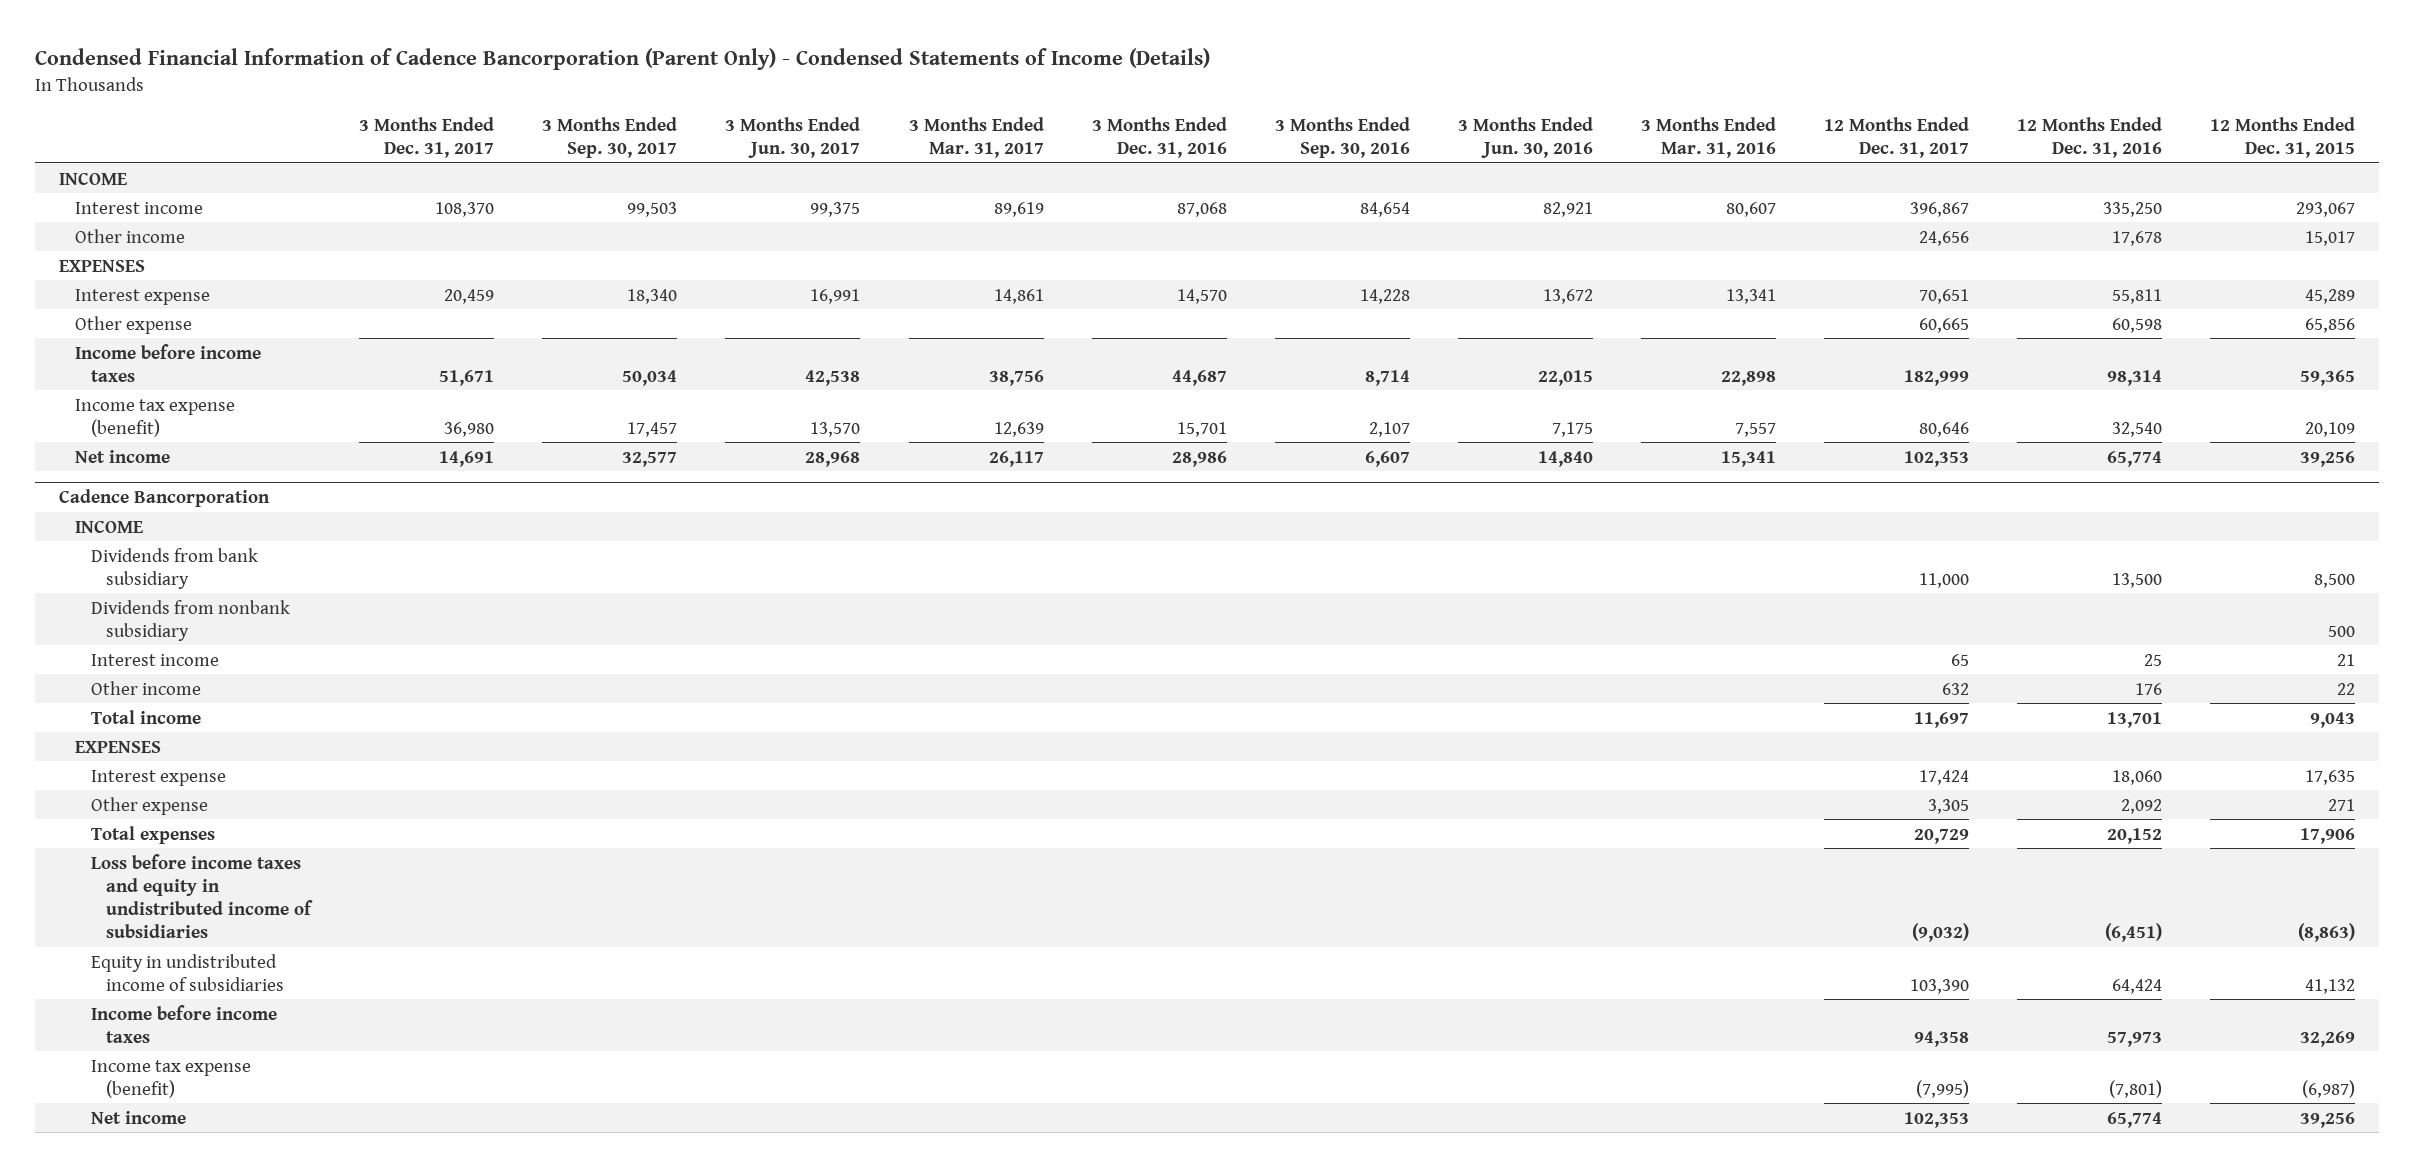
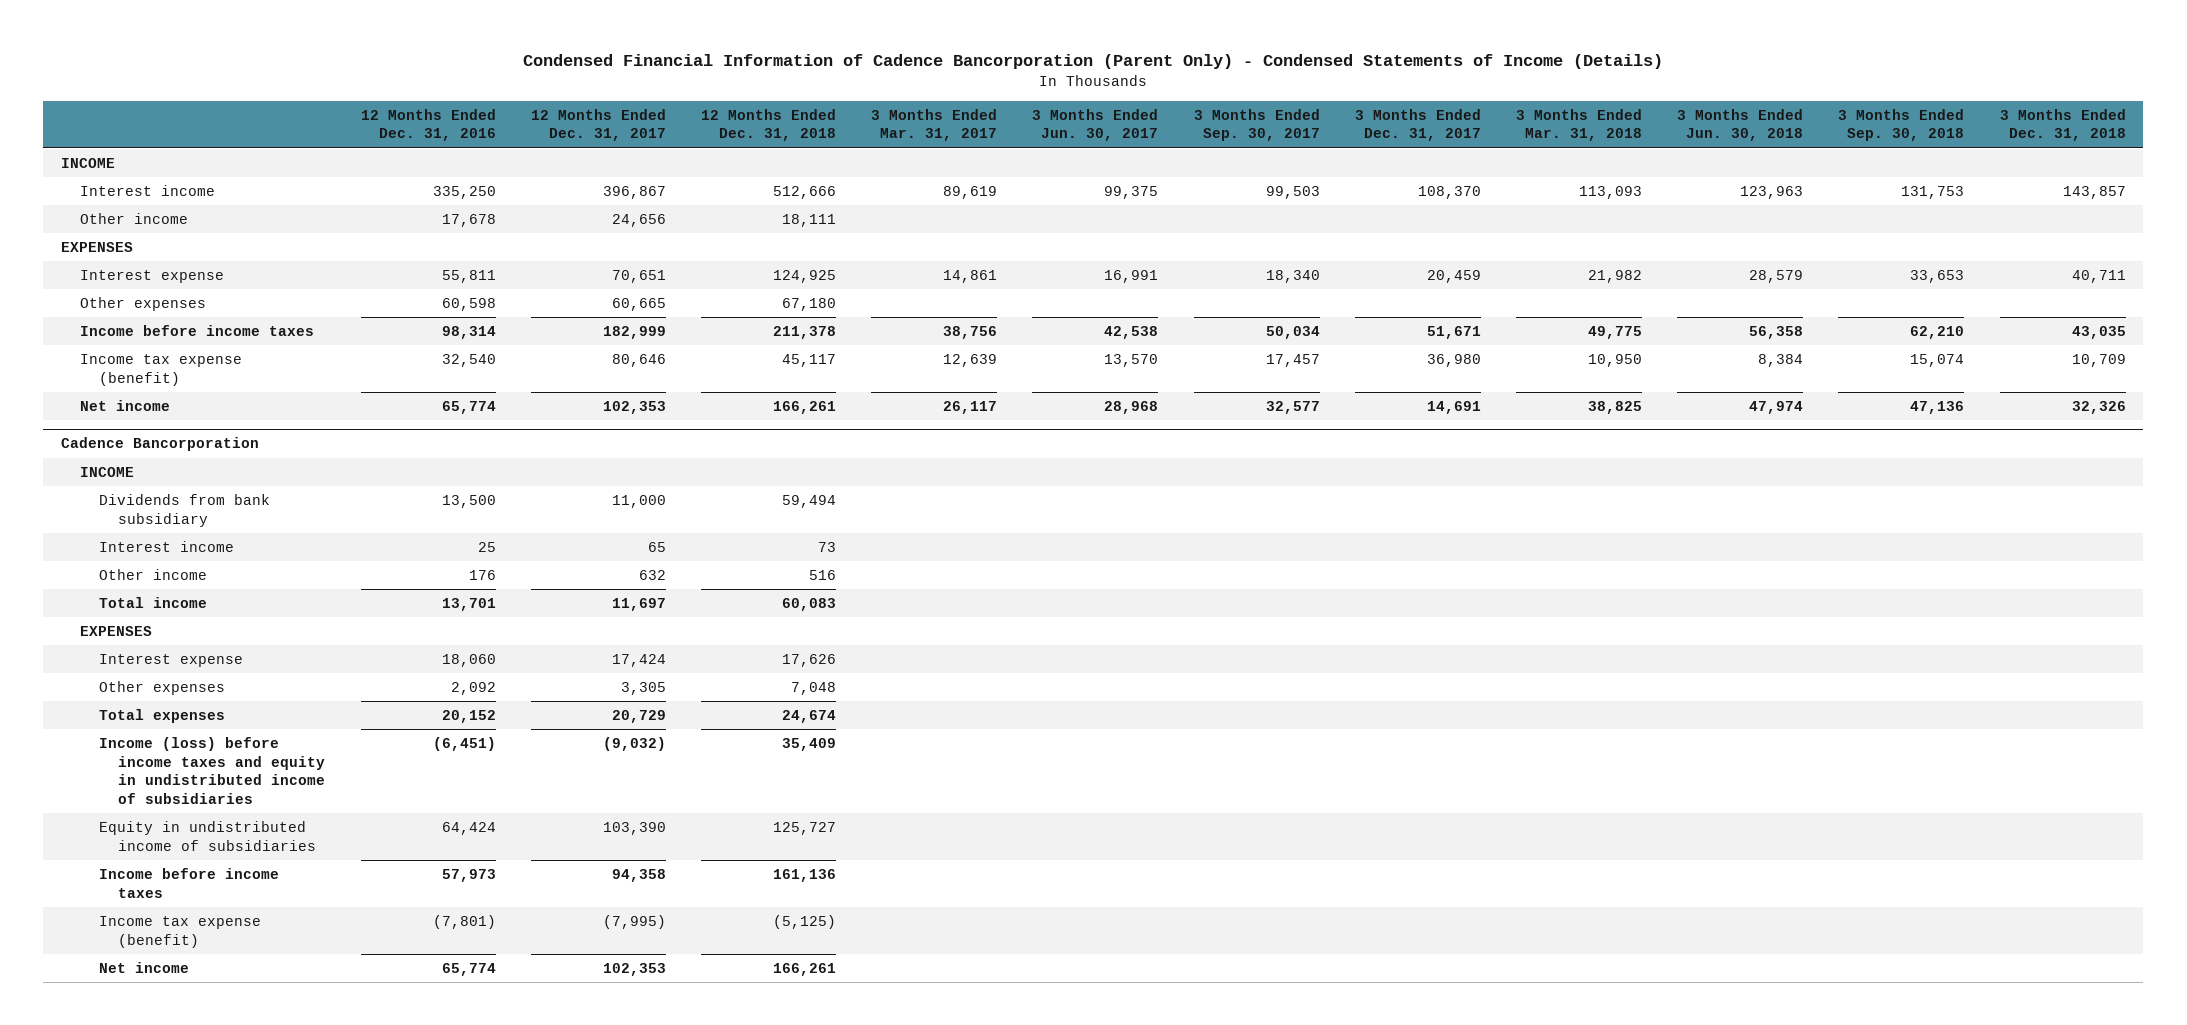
- | 3 Months Ended Dec. 31, 2017 | 3 Months Ended Sep. 30, 2017 | 3 Months Ended Jun. 30, 2017 | 3 Months Ended Mar. 31, 2017 | 3 Months Ended Dec. 31, 2016 | 3 Months Ended Sep. 30, 2016 | 3 Months Ended Jun. 30, 2016 | 3 Months Ended Mar. 31, 2016 | 12 Months Ended Dec. 31, 2017 | 12 Months Ended Dec. 31, 2016 | 12 Months Ended Dec. 31, 2015
+ | 12 Months Ended Dec. 31, 2016 | 12 Months Ended Dec. 31, 2017 | 12 Months Ended Dec. 31, 2018 | 3 Months Ended Mar. 31, 2017 | 3 Months Ended Jun. 30, 2017 | 3 Months Ended Sep. 30, 2017 | 3 Months Ended Dec. 31, 2017 | 3 Months Ended Mar. 31, 2018 | 3 Months Ended Jun. 30, 2018 | 3 Months Ended Sep. 30, 2018 | 3 Months Ended Dec. 31, 2018
- Other expense | | | | | | | | | 60,665 | 60,598 | 65,856
+ Other expenses | 60,598 | 60,665 | 67,180 | | | | | | | |
@ Cadence Bancorporation
- Dividends from nonbank subsidiary | | | | | | | | | | | 500
- Other expense | | | | | | | | | 3,305 | 2,092 | 271
+ Other expenses | 2,092 | 3,305 | 7,048 | | | | | | | |
- Loss before income taxes and equity in undistributed income of subsidiaries | | | | | | | | | (9,032) | (6,451) | (8,863)
+ Income (loss) before income taxes and equity in undistributed income of subsidiaries | (6,451) | (9,032) | 35,409 | | | | | | | |

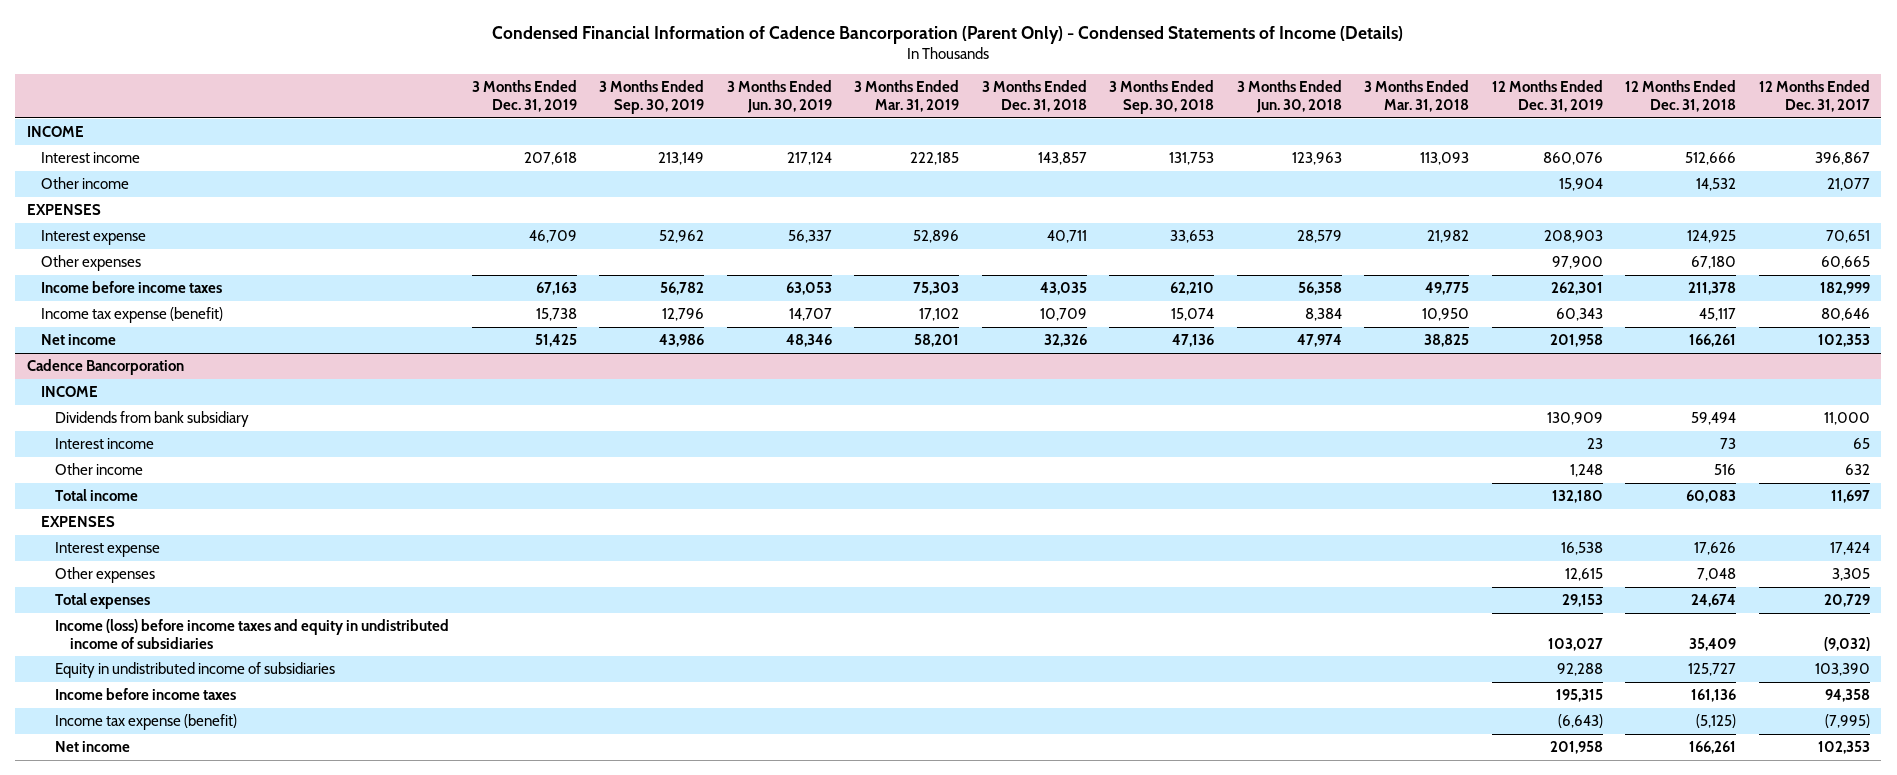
- | 12 Months Ended Dec. 31, 2016 | 12 Months Ended Dec. 31, 2017 | 12 Months Ended Dec. 31, 2018 | 3 Months Ended Mar. 31, 2017 | 3 Months Ended Jun. 30, 2017 | 3 Months Ended Sep. 30, 2017 | 3 Months Ended Dec. 31, 2017 | 3 Months Ended Mar. 31, 2018 | 3 Months Ended Jun. 30, 2018 | 3 Months Ended Sep. 30, 2018 | 3 Months Ended Dec. 31, 2018
+ | 3 Months Ended Dec. 31, 2019 | 3 Months Ended Sep. 30, 2019 | 3 Months Ended Jun. 30, 2019 | 3 Months Ended Mar. 31, 2019 | 3 Months Ended Dec. 31, 2018 | 3 Months Ended Sep. 30, 2018 | 3 Months Ended Jun. 30, 2018 | 3 Months Ended Mar. 31, 2018 | 12 Months Ended Dec. 31, 2019 | 12 Months Ended Dec. 31, 2018 | 12 Months Ended Dec. 31, 2017
- Other income | 17,678 | 24,656 | 18,111 | | | | | | | |
+ Other income | | | | | | | | | 15,904 | 14,532 | 21,077

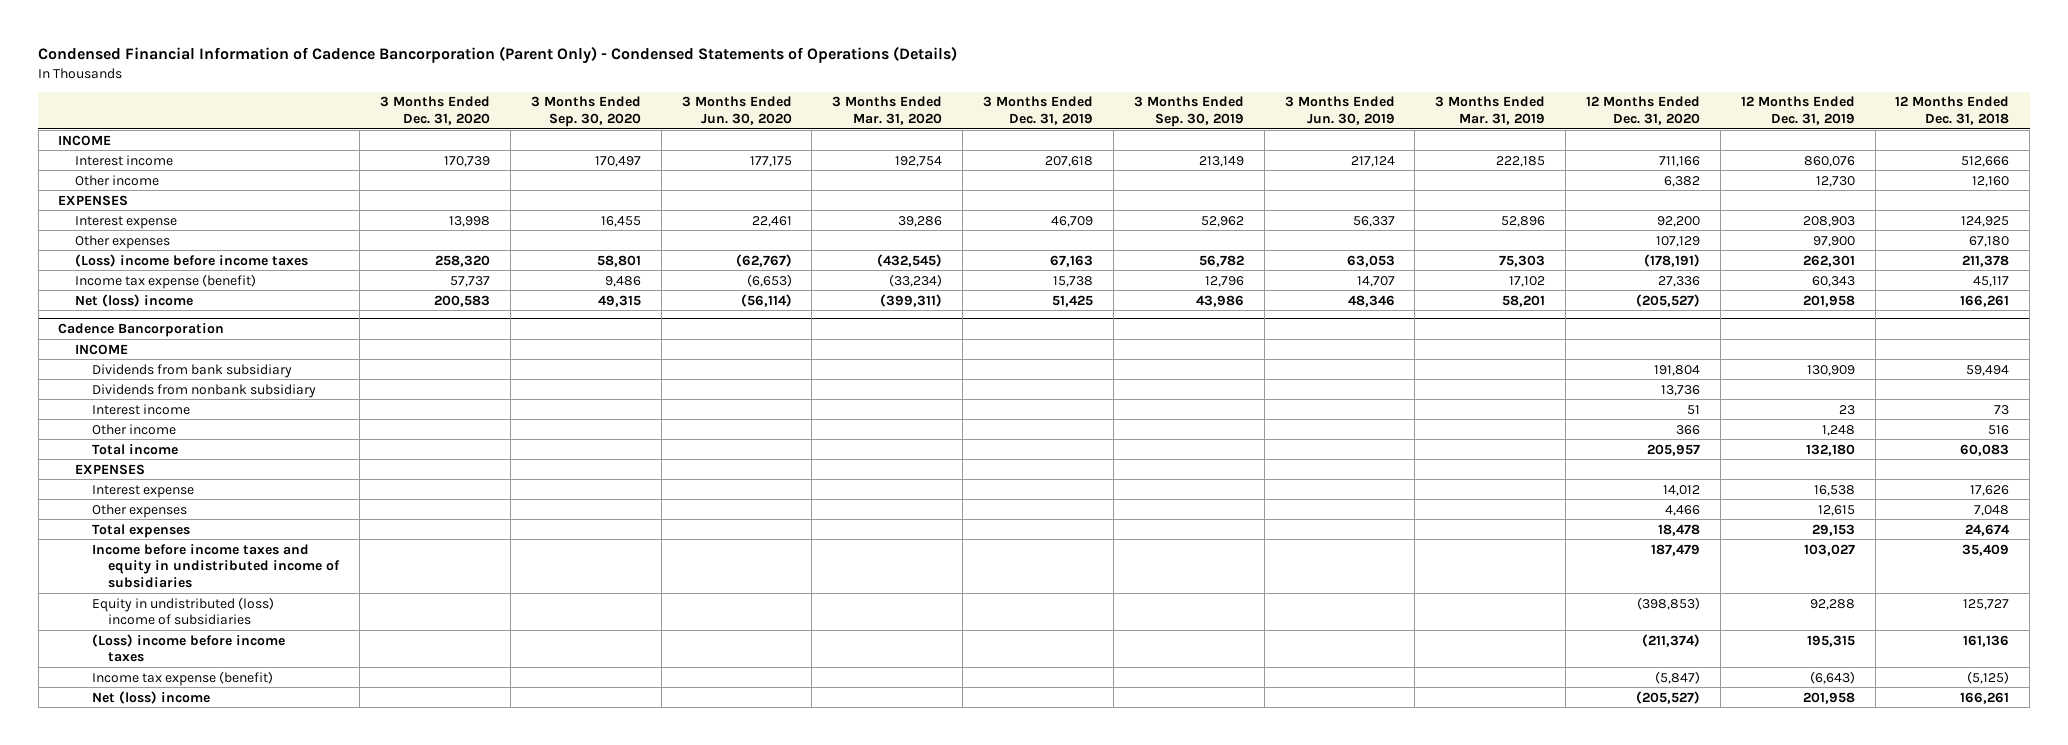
- Condensed Financial Information of Cadence Bancorporation (Parent Only) - Condensed Statements of Income (Details)
+ Condensed Financial Information of Cadence Bancorporation (Parent Only) - Condensed Statements of Operations (Details)
- | 3 Months Ended Dec. 31, 2019 | 3 Months Ended Sep. 30, 2019 | 3 Months Ended Jun. 30, 2019 | 3 Months Ended Mar. 31, 2019 | 3 Months Ended Dec. 31, 2018 | 3 Months Ended Sep. 30, 2018 | 3 Months Ended Jun. 30, 2018 | 3 Months Ended Mar. 31, 2018 | 12 Months Ended Dec. 31, 2019 | 12 Months Ended Dec. 31, 2018 | 12 Months Ended Dec. 31, 2017
+ | 3 Months Ended Dec. 31, 2020 | 3 Months Ended Sep. 30, 2020 | 3 Months Ended Jun. 30, 2020 | 3 Months Ended Mar. 31, 2020 | 3 Months Ended Dec. 31, 2019 | 3 Months Ended Sep. 30, 2019 | 3 Months Ended Jun. 30, 2019 | 3 Months Ended Mar. 31, 2019 | 12 Months Ended Dec. 31, 2020 | 12 Months Ended Dec. 31, 2019 | 12 Months Ended Dec. 31, 2018
- Other income | | | | | | | | | 15,904 | 14,532 | 21,077
+ Other income | | | | | | | | | 6,382 | 12,730 | 12,160
- Income before income taxes | 67,163 | 56,782 | 63,053 | 75,303 | 43,035 | 62,210 | 56,358 | 49,775 | 262,301 | 211,378 | 182,999
+ (Loss) income before income taxes | 258,320 | 58,801 | (62,767) | (432,545) | 67,163 | 56,782 | 63,053 | 75,303 | (178,191) | 262,301 | 211,378
- Net income | 51,425 | 43,986 | 48,346 | 58,201 | 32,326 | 47,136 | 47,974 | 38,825 | 201,958 | 166,261 | 102,353
+ Net (loss) income | 200,583 | 49,315 | (56,114) | (399,311) | 51,425 | 43,986 | 48,346 | 58,201 | (205,527) | 201,958 | 166,261
@ Cadence Bancorporation
+ Dividends from nonbank subsidiary | | | | | | | | | 13,736 | |
- Income (loss) before income taxes and equity in undistributed income of subsidiaries | | | | | | | | | 103,027 | 35,409 | (9,032)
- Equity in undistributed income of subsidiaries | | | | | | | | | 92,288 | 125,727 | 103,390
- Income before income taxes | | | | | | | | | 195,315 | 161,136 | 94,358
+ Income before income taxes and equity in undistributed income of subsidiaries | | | | | | | | | 187,479 | 103,027 | 35,409
+ Equity in undistributed (loss) income of subsidiaries | | | | | | | | | (398,853) | 92,288 | 125,727
+ (Loss) income before income taxes | | | | | | | | | (211,374) | 195,315 | 161,136
- Net income | | | | | | | | | 201,958 | 166,261 | 102,353
+ Net (loss) income | | | | | | | | | (205,527) | 201,958 | 166,261

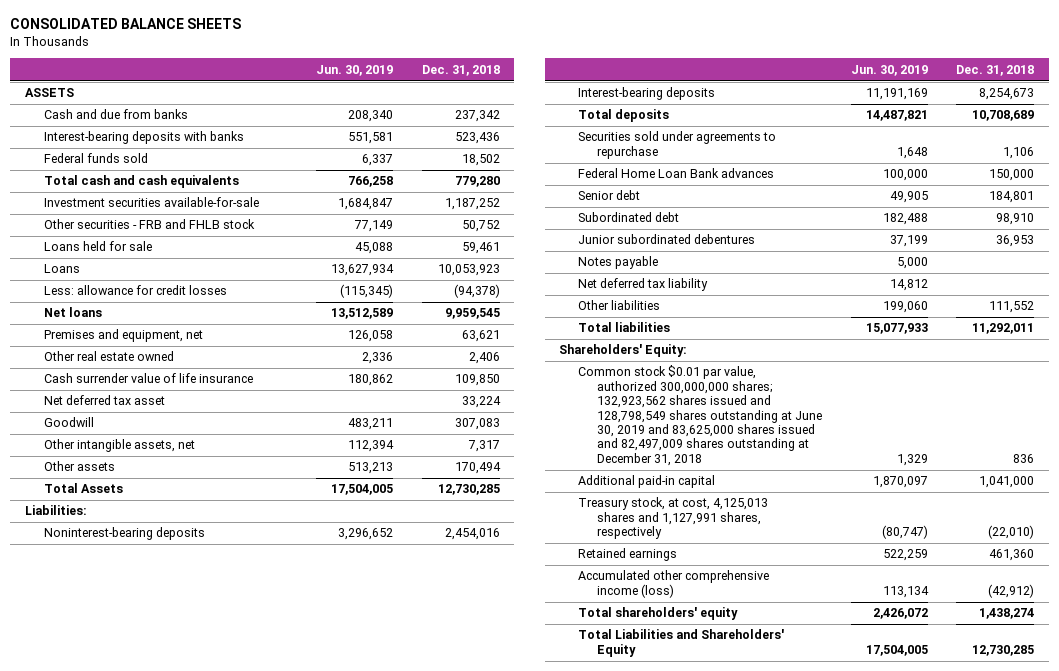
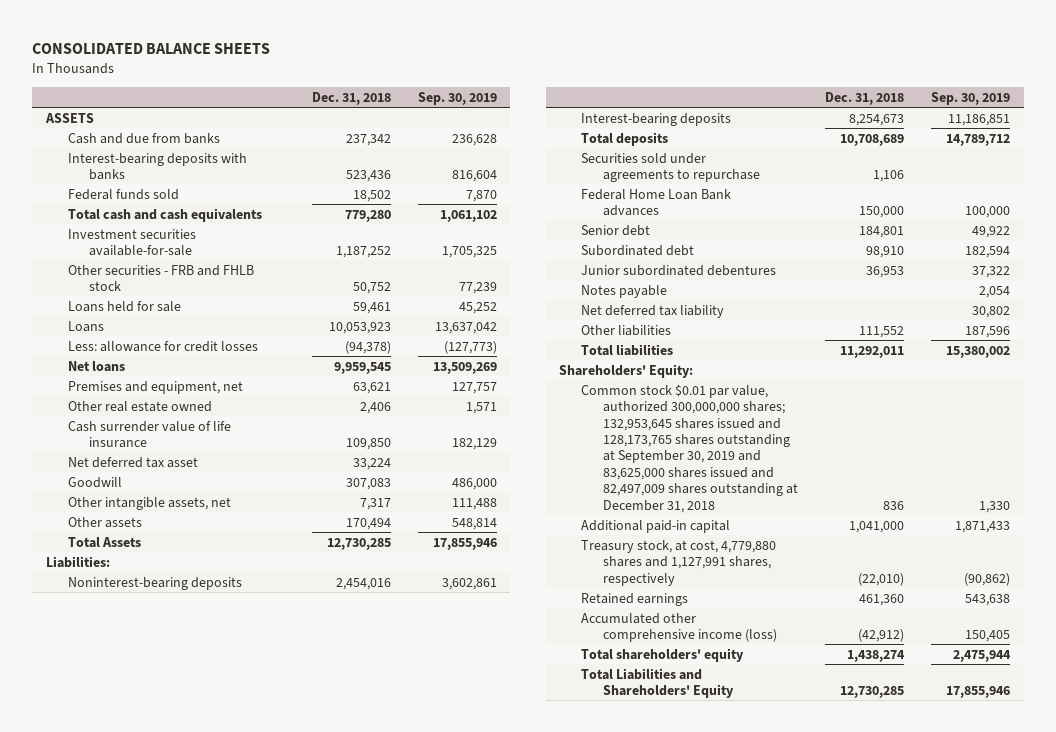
- | Jun. 30, 2019 | Dec. 31, 2018
+ | Dec. 31, 2018 | Sep. 30, 2019
- Common stock $0.01 par value, authorized 300,000,000 shares; 132,923,562 shares issued and 128,798,549 shares outstanding at June 30, 2019 and 83,625,000 shares issued and 82,497,009 shares outstanding at December 31, 2018 | 1,329 | 836
+ Common stock $0.01 par value, authorized 300,000,000 shares; 132,953,645 shares issued and 128,173,765 shares outstanding at September 30, 2019 and 83,625,000 shares issued and 82,497,009 shares outstanding at December 31, 2018 | 836 | 1,330
- Treasury stock, at cost, 4,125,013 shares and 1,127,991 shares, respectively | (80,747) | (22,010)
+ Treasury stock, at cost, 4,779,880 shares and 1,127,991 shares, respectively | (22,010) | (90,862)

